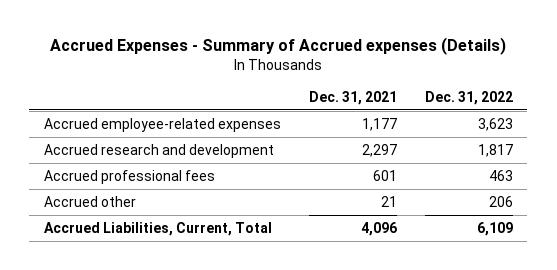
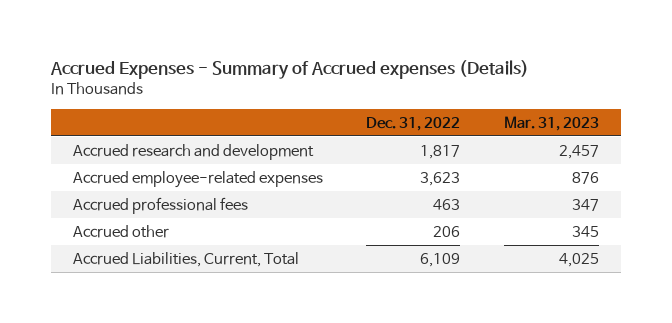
- | Dec. 31, 2021 | Dec. 31, 2022
+ | Dec. 31, 2022 | Mar. 31, 2023
moved down: Accrued employee-related expenses | 3,623 | 876

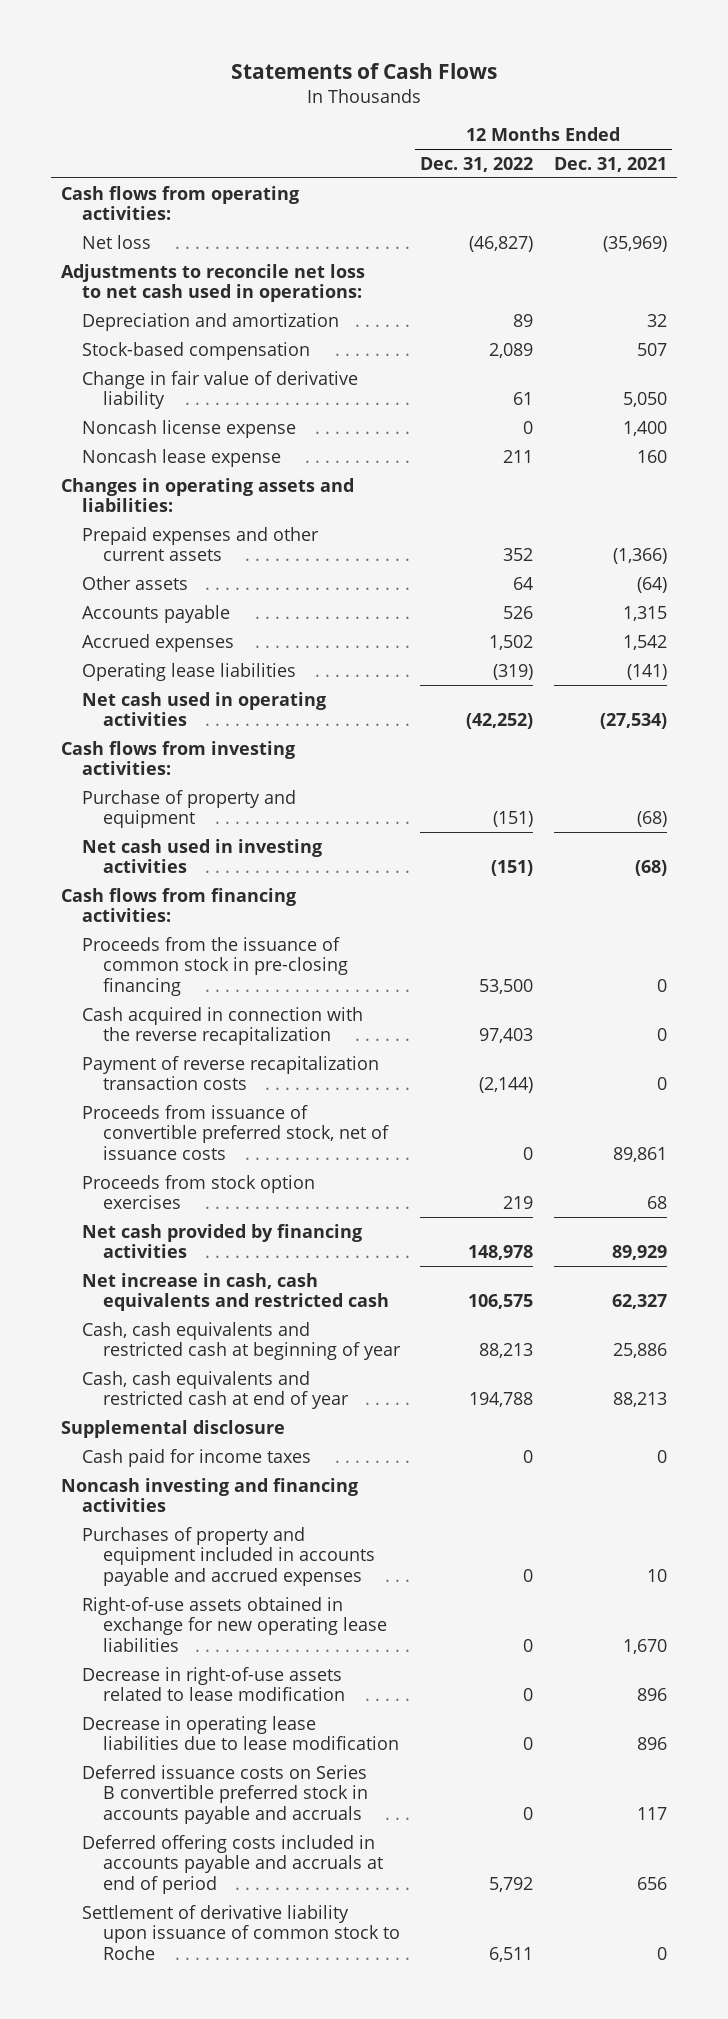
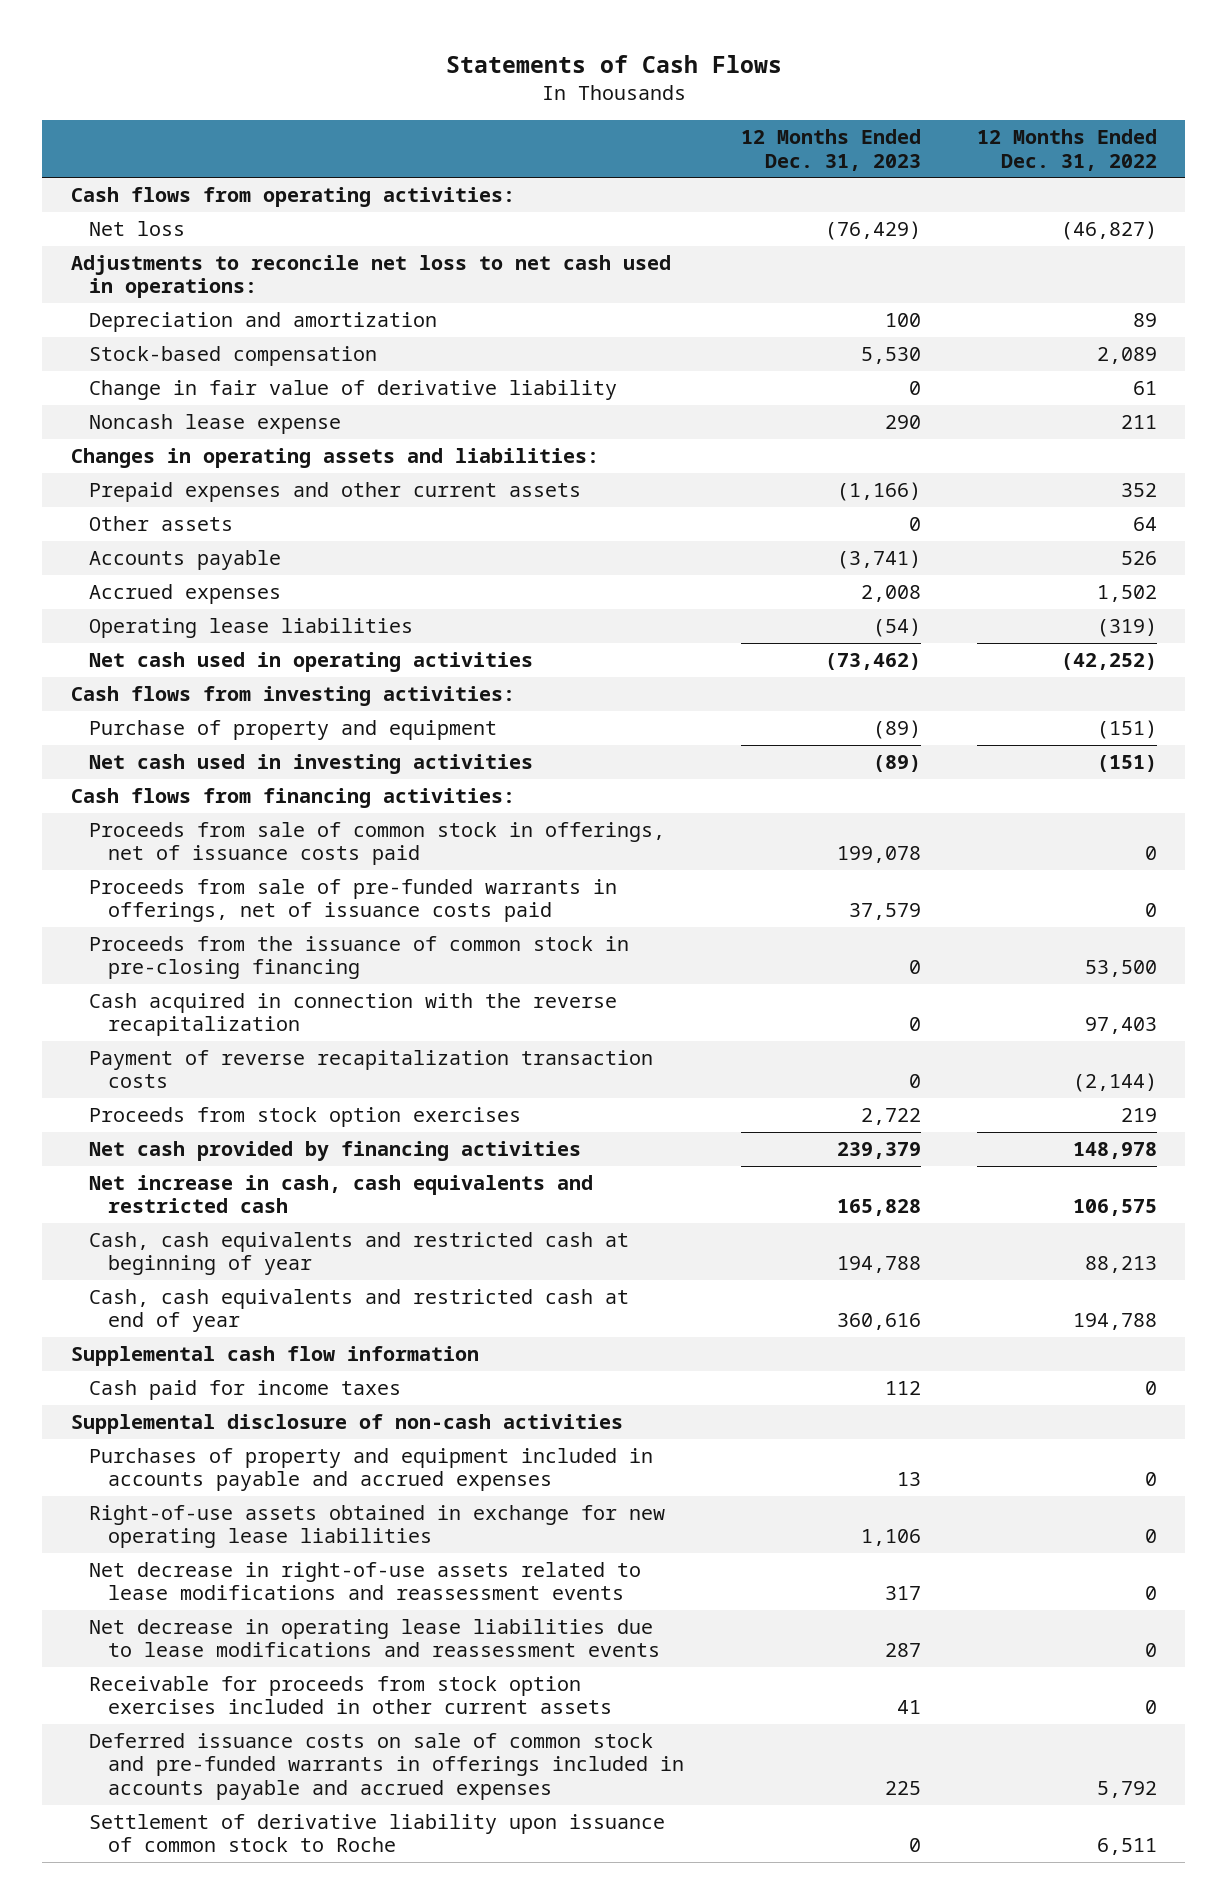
- | 12 Months Ended Dec. 31, 2022 | 12 Months Ended Dec. 31, 2021
+ | 12 Months Ended Dec. 31, 2023 | 12 Months Ended Dec. 31, 2022
- Noncash license expense | 0 | 1,400
+ Proceeds from sale of common stock in offerings, net of issuance costs paid | 199,078 | 0
+ Proceeds from sale of pre-funded warrants in offerings, net of issuance costs paid | 37,579 | 0
- Proceeds from issuance of convertible preferred stock, net of issuance costs | 0 | 89,861
- Supplemental disclosure
+ Supplemental cash flow information
- Noncash investing and financing activities
+ Supplemental disclosure of non-cash activities
- Decrease in right-of-use assets related to lease modification | 0 | 896
- Decrease in operating lease liabilities due to lease modification | 0 | 896
- Deferred issuance costs on Series B convertible preferred stock in accounts payable and accruals | 0 | 117
- Deferred offering costs included in accounts payable and accruals at end of period | 5,792 | 656
+ Net decrease in right-of-use assets related to lease modifications and reassessment events | 317 | 0
+ Net decrease in operating lease liabilities due to lease modifications and reassessment events | 287 | 0
+ Receivable for proceeds from stock option exercises included in other current assets | 41 | 0
+ Deferred issuance costs on sale of common stock and pre-funded warrants in offerings included in accounts payable and accrued expenses | 225 | 5,792

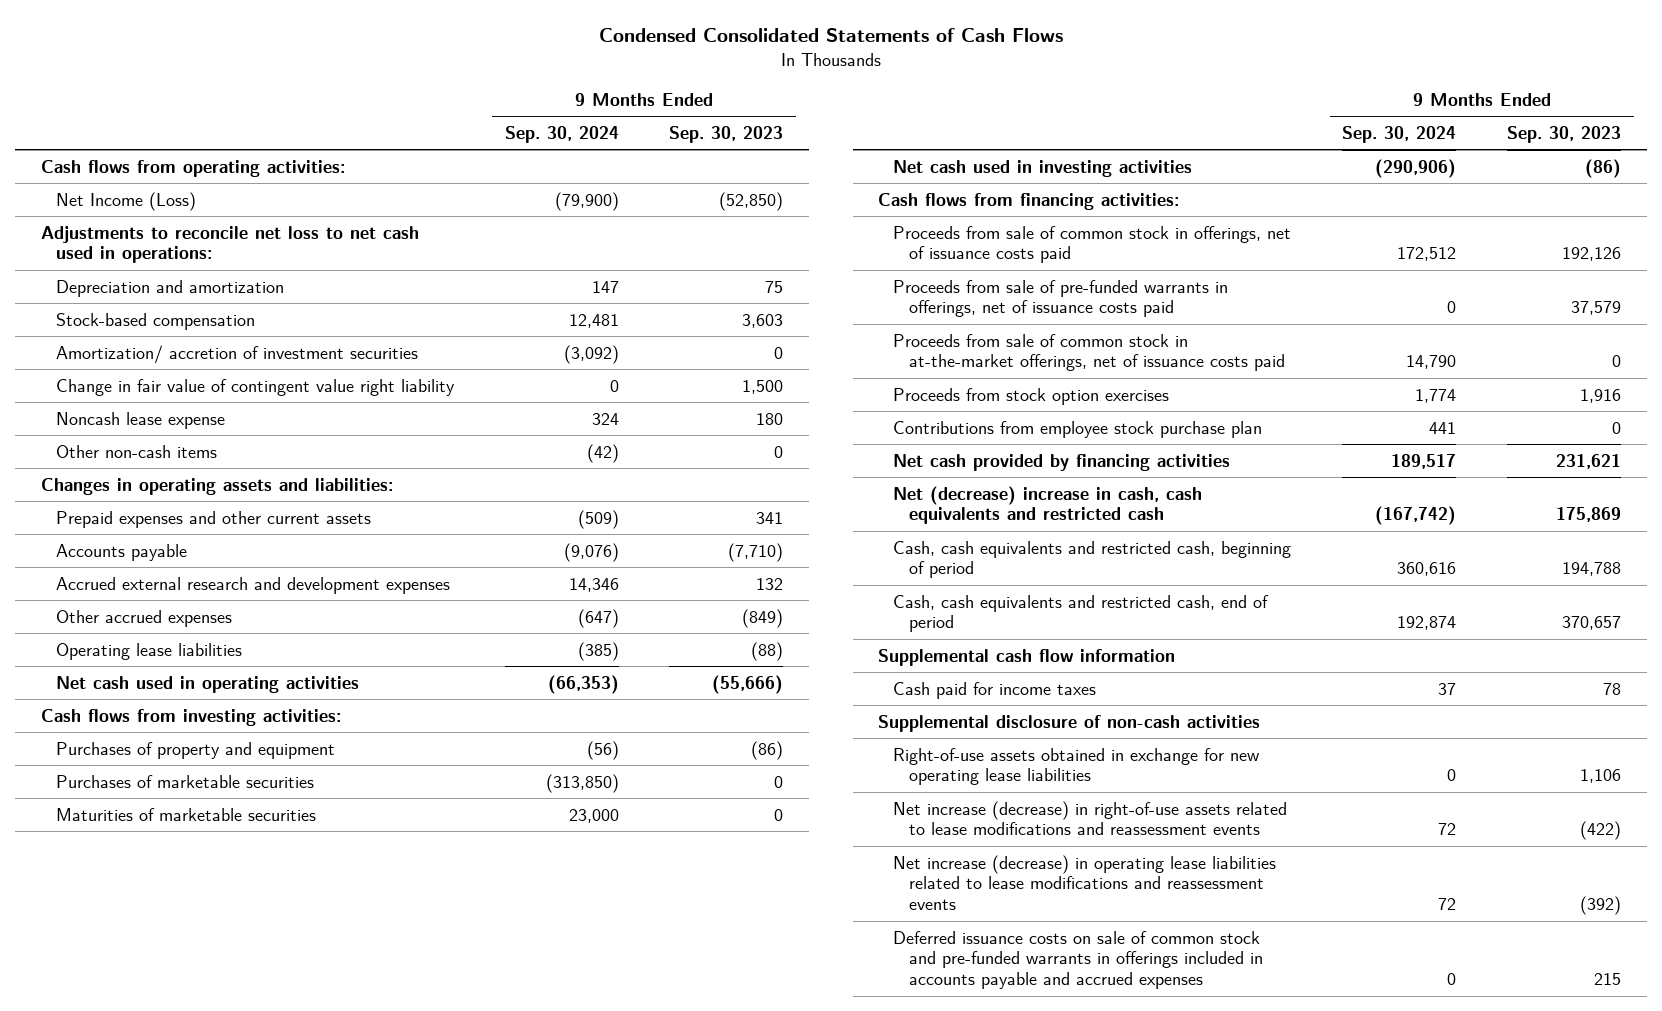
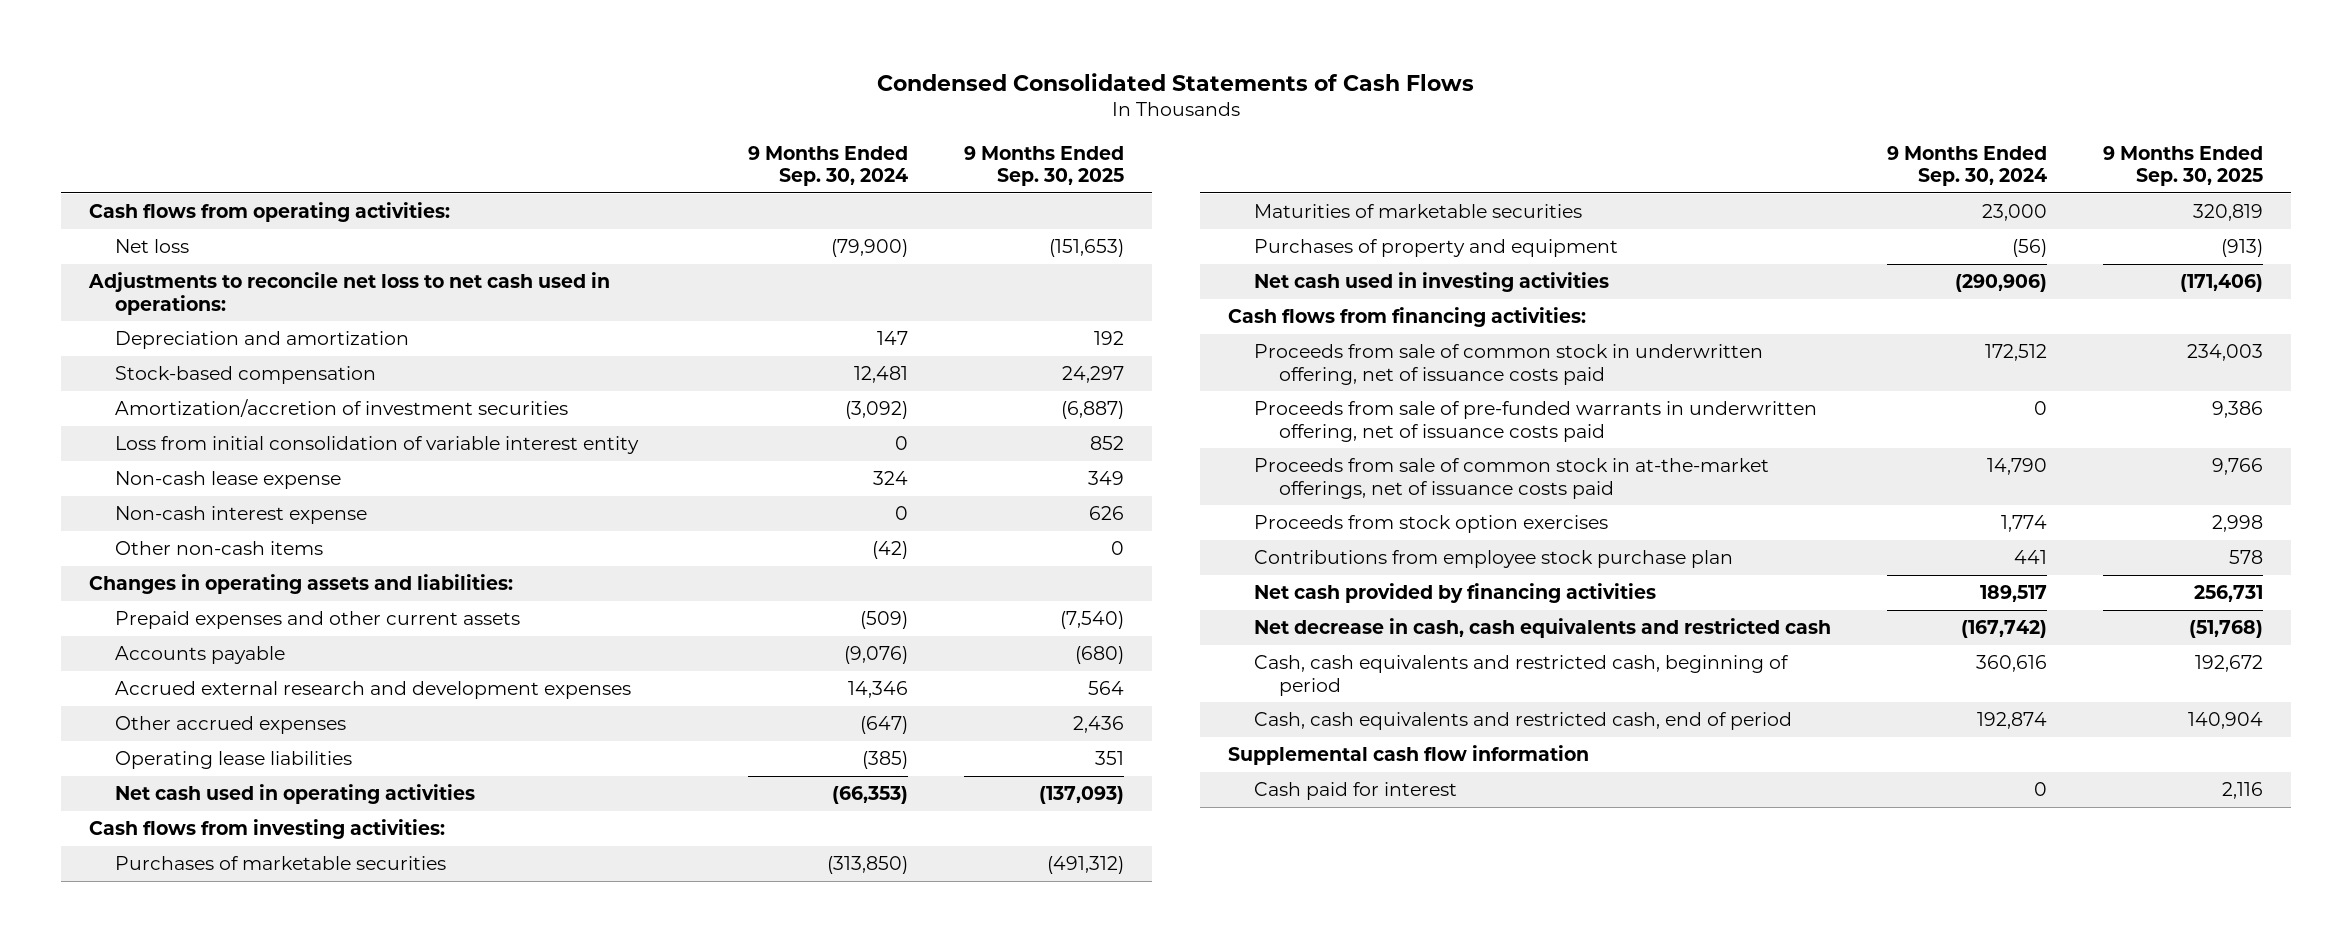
- | 9 Months Ended Sep. 30, 2024 | 9 Months Ended Sep. 30, 2023
+ | 9 Months Ended Sep. 30, 2024 | 9 Months Ended Sep. 30, 2025
- Net Income (Loss) | (79,900) | (52,850)
+ Net loss | (79,900) | (151,653)
- Amortization/ accretion of investment securities | (3,092) | 0
- Change in fair value of contingent value right liability | 0 | 1,500
- Noncash lease expense | 324 | 180
+ Amortization/accretion of investment securities | (3,092) | (6,887)
+ Loss from initial consolidation of variable interest entity | 0 | 852
+ Non-cash lease expense | 324 | 349
+ Non-cash interest expense | 0 | 626
moved down: Purchases of property and equipment | (56) | (913)
- Proceeds from sale of common stock in offerings, net of issuance costs paid | 172,512 | 192,126
- Proceeds from sale of pre-funded warrants in offerings, net of issuance costs paid | 0 | 37,579
+ Proceeds from sale of common stock in underwritten offering, net of issuance costs paid | 172,512 | 234,003
+ Proceeds from sale of pre-funded warrants in underwritten offering, net of issuance costs paid | 0 | 9,386
- Net (decrease) increase in cash, cash equivalents and restricted cash | (167,742) | 175,869
+ Net decrease in cash, cash equivalents and restricted cash | (167,742) | (51,768)
- Cash paid for income taxes | 37 | 78
- Supplemental disclosure of non-cash activities
- Right-of-use assets obtained in exchange for new operating lease liabilities | 0 | 1,106
- Net increase (decrease) in right-of-use assets related to lease modifications and reassessment events | 72 | (422)
- Net increase (decrease) in operating lease liabilities related to lease modifications and reassessment events | 72 | (392)
- Deferred issuance costs on sale of common stock and pre-funded warrants in offerings included in accounts payable and accrued expenses | 0 | 215
+ Cash paid for interest | 0 | 2,116

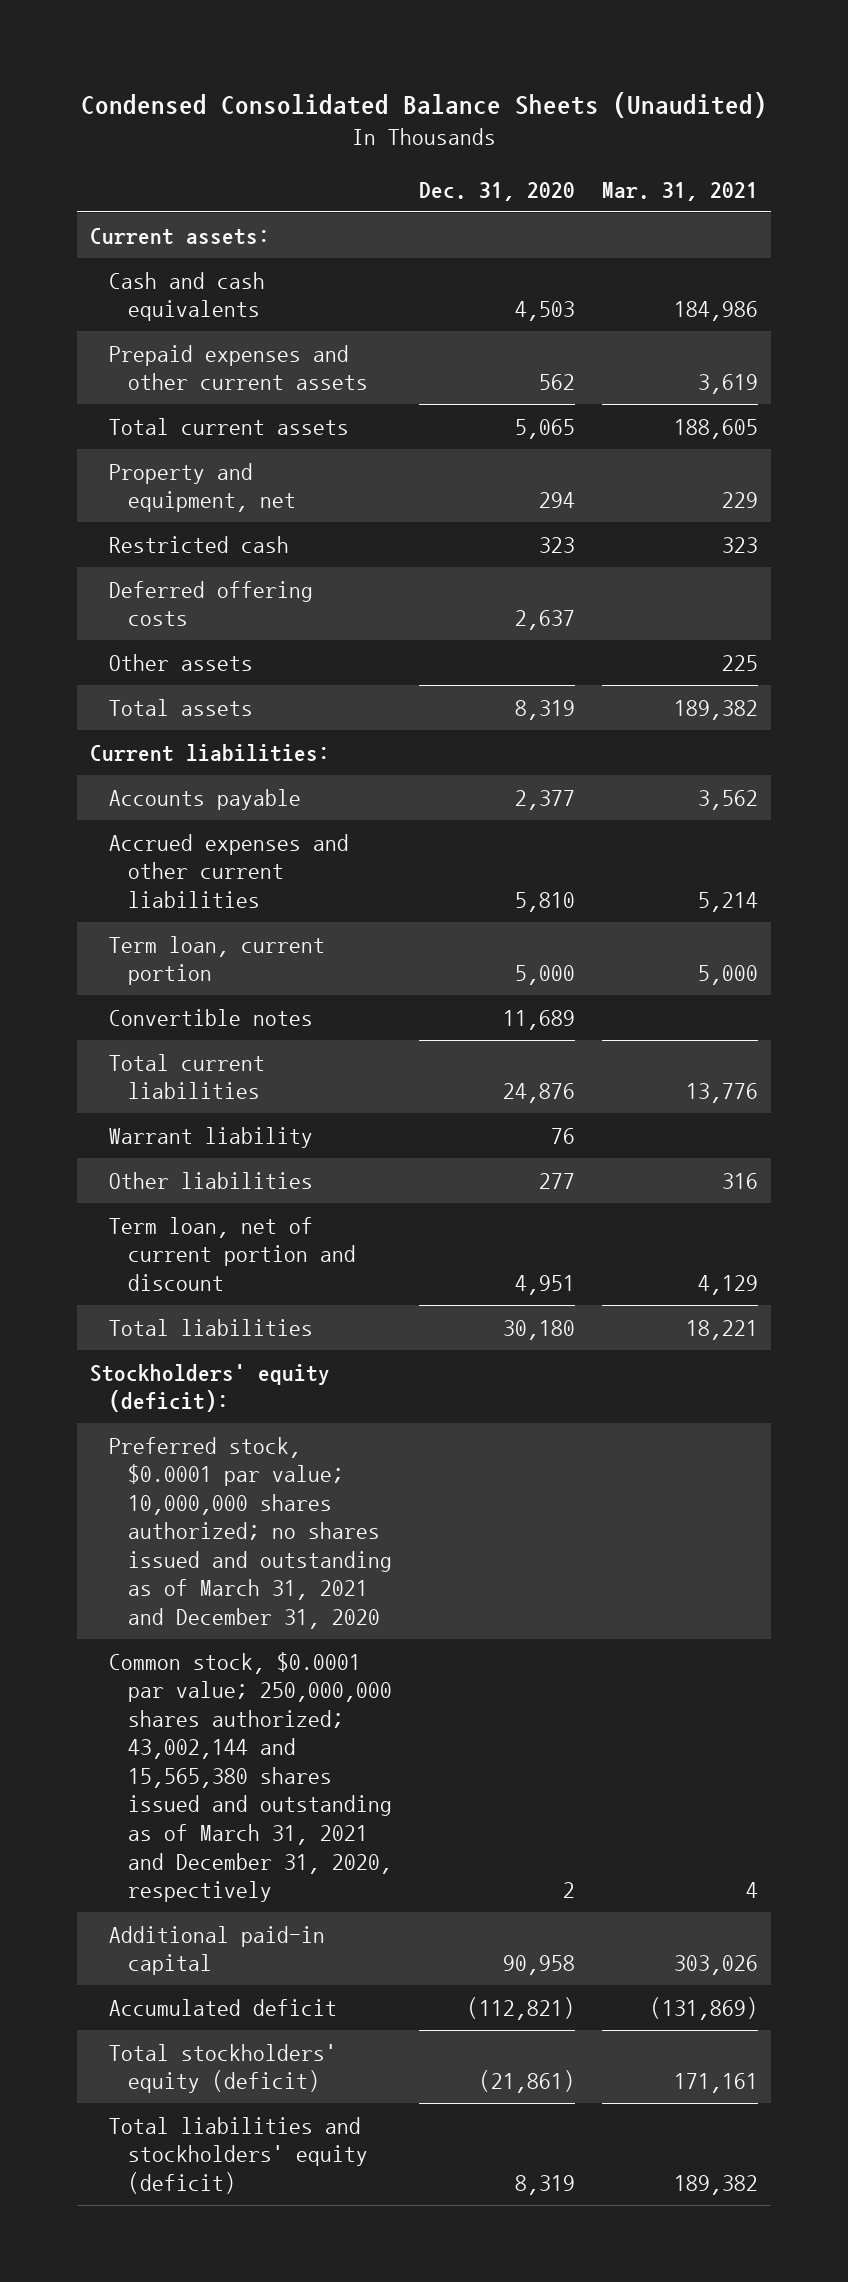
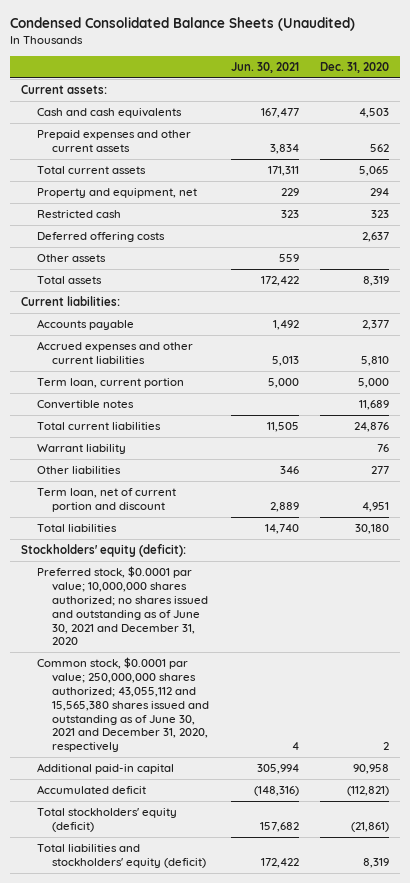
- | Dec. 31, 2020 | Mar. 31, 2021
+ | Jun. 30, 2021 | Dec. 31, 2020
- Preferred stock, $0.0001 par value; 10,000,000 shares authorized; no shares issued and outstanding as of March 31, 2021 and December 31, 2020
- Common stock, $0.0001 par value; 250,000,000 shares authorized; 43,002,144 and 15,565,380 shares issued and outstanding as of March 31, 2021 and December 31, 2020, respectively | 2 | 4
+ Preferred stock, $0.0001 par value; 10,000,000 shares authorized; no shares issued and outstanding as of June 30, 2021 and December 31, 2020
+ Common stock, $0.0001 par value; 250,000,000 shares authorized; 43,055,112 and 15,565,380 shares issued and outstanding as of June 30, 2021 and December 31, 2020, respectively | 4 | 2

